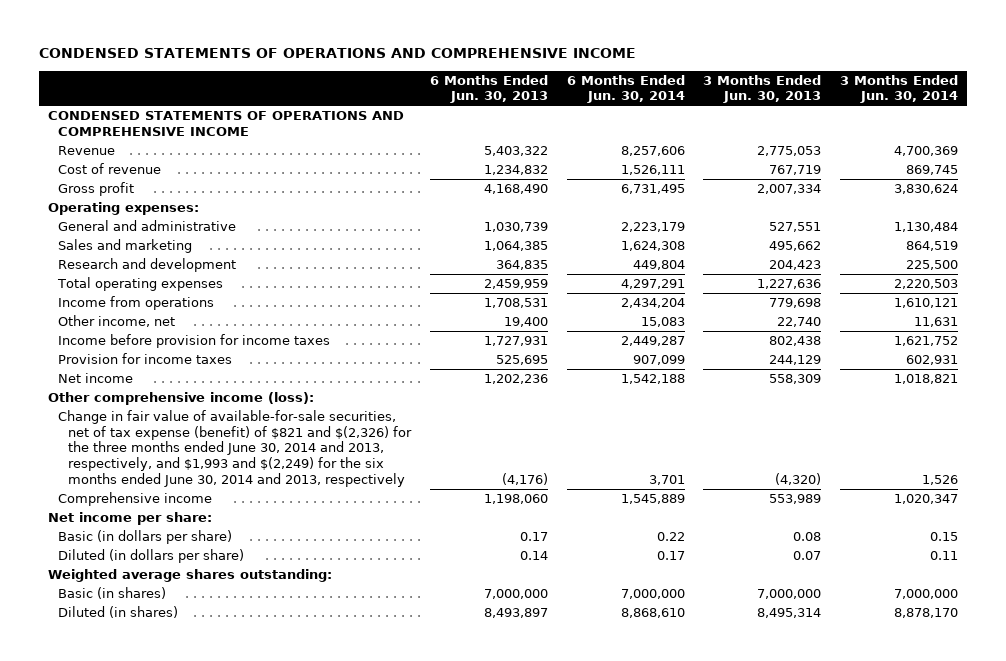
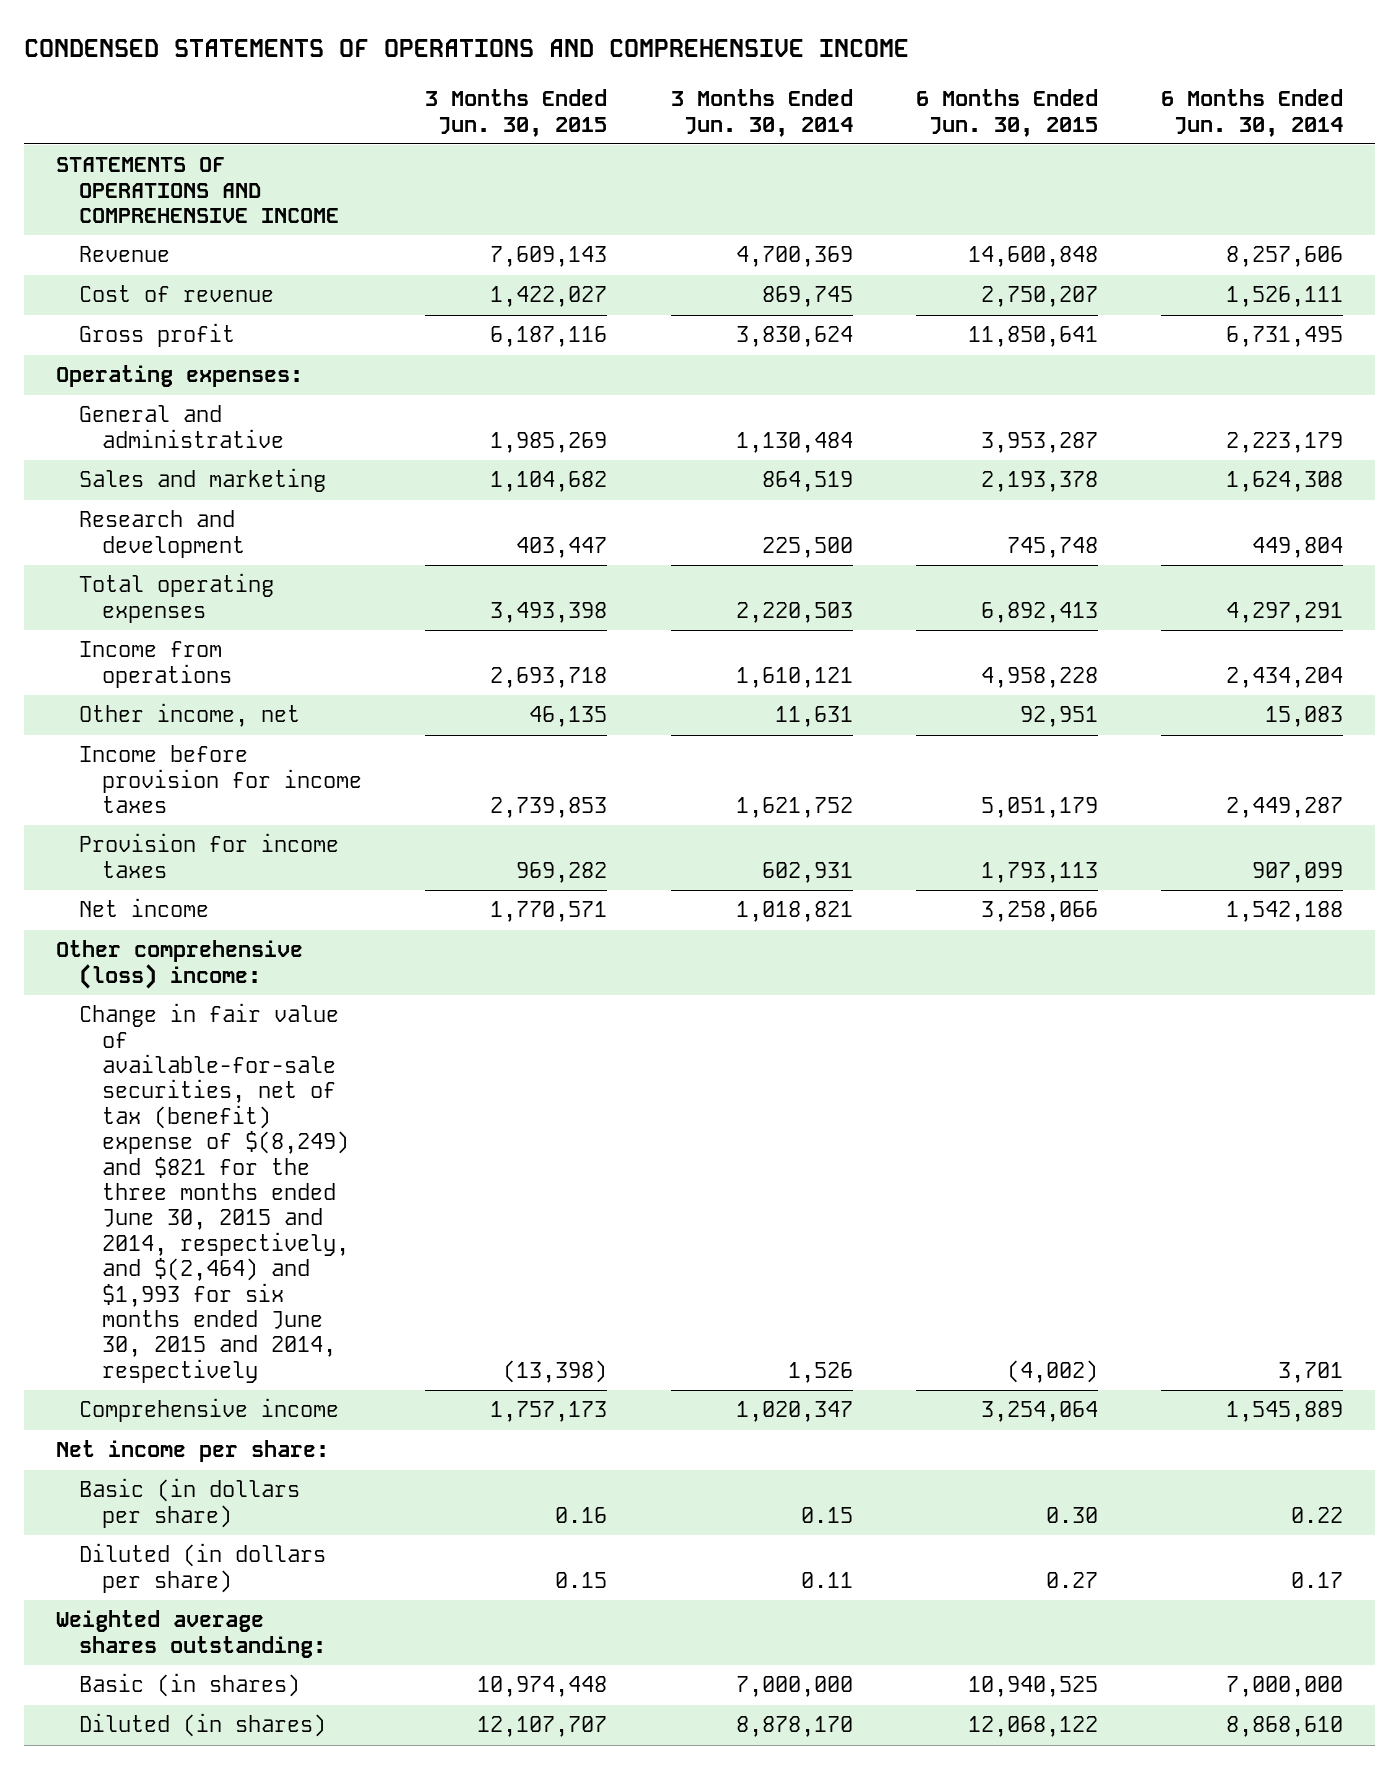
- | 6 Months Ended Jun. 30, 2013 | 6 Months Ended Jun. 30, 2014 | 3 Months Ended Jun. 30, 2013 | 3 Months Ended Jun. 30, 2014
+ | 3 Months Ended Jun. 30, 2015 | 3 Months Ended Jun. 30, 2014 | 6 Months Ended Jun. 30, 2015 | 6 Months Ended Jun. 30, 2014
- CONDENSED STATEMENTS OF OPERATIONS AND COMPREHENSIVE INCOME
+ STATEMENTS OF OPERATIONS AND COMPREHENSIVE INCOME
- Other comprehensive income (loss):
- Change in fair value of available-for-sale securities, net of tax expense (benefit) of $821 and $(2,326) for the three months ended June 30, 2014 and 2013, respectively, and $1,993 and $(2,249) for the six months ended June 30, 2014 and 2013, respectively | (4,176) | 3,701 | (4,320) | 1,526
+ Other comprehensive (loss) income:
+ Change in fair value of available-for-sale securities, net of tax (benefit) expense of $(8,249) and $821 for the three months ended June 30, 2015 and 2014, respectively, and $(2,464) and $1,993 for six months ended June 30, 2015 and 2014, respectively | (13,398) | 1,526 | (4,002) | 3,701

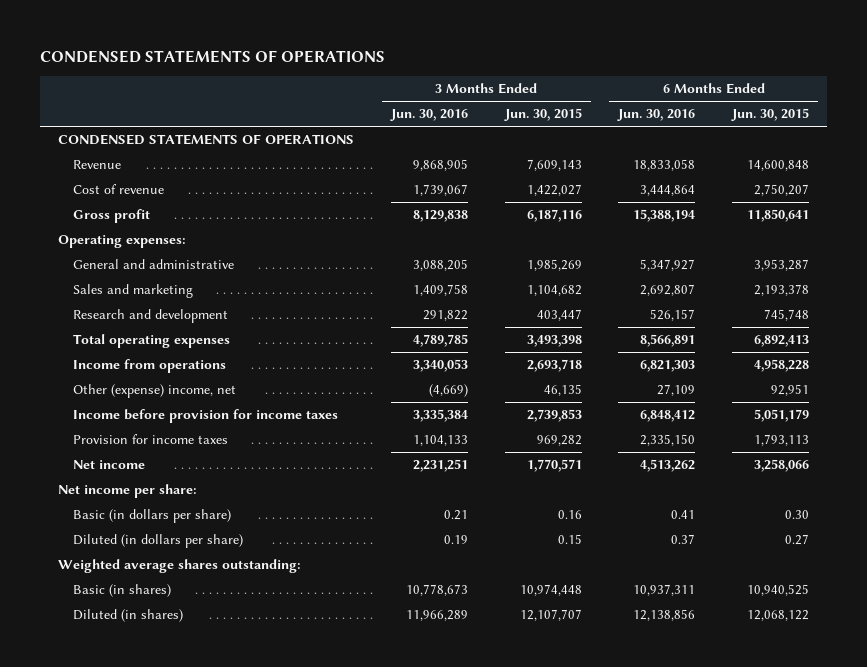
- CONDENSED STATEMENTS OF OPERATIONS AND COMPREHENSIVE INCOME
+ CONDENSED STATEMENTS OF OPERATIONS
- | 3 Months Ended Jun. 30, 2015 | 3 Months Ended Jun. 30, 2014 | 6 Months Ended Jun. 30, 2015 | 6 Months Ended Jun. 30, 2014
+ | 3 Months Ended Jun. 30, 2016 | 3 Months Ended Jun. 30, 2015 | 6 Months Ended Jun. 30, 2016 | 6 Months Ended Jun. 30, 2015
- STATEMENTS OF OPERATIONS AND COMPREHENSIVE INCOME
+ CONDENSED STATEMENTS OF OPERATIONS
- Other income, net | 46,135 | 11,631 | 92,951 | 15,083
+ Other (expense) income, net | (4,669) | 46,135 | 27,109 | 92,951
- Other comprehensive (loss) income:
- Change in fair value of available-for-sale securities, net of tax (benefit) expense of $(8,249) and $821 for the three months ended June 30, 2015 and 2014, respectively, and $(2,464) and $1,993 for six months ended June 30, 2015 and 2014, respectively | (13,398) | 1,526 | (4,002) | 3,701
- Comprehensive income | 1,757,173 | 1,020,347 | 3,254,064 | 1,545,889

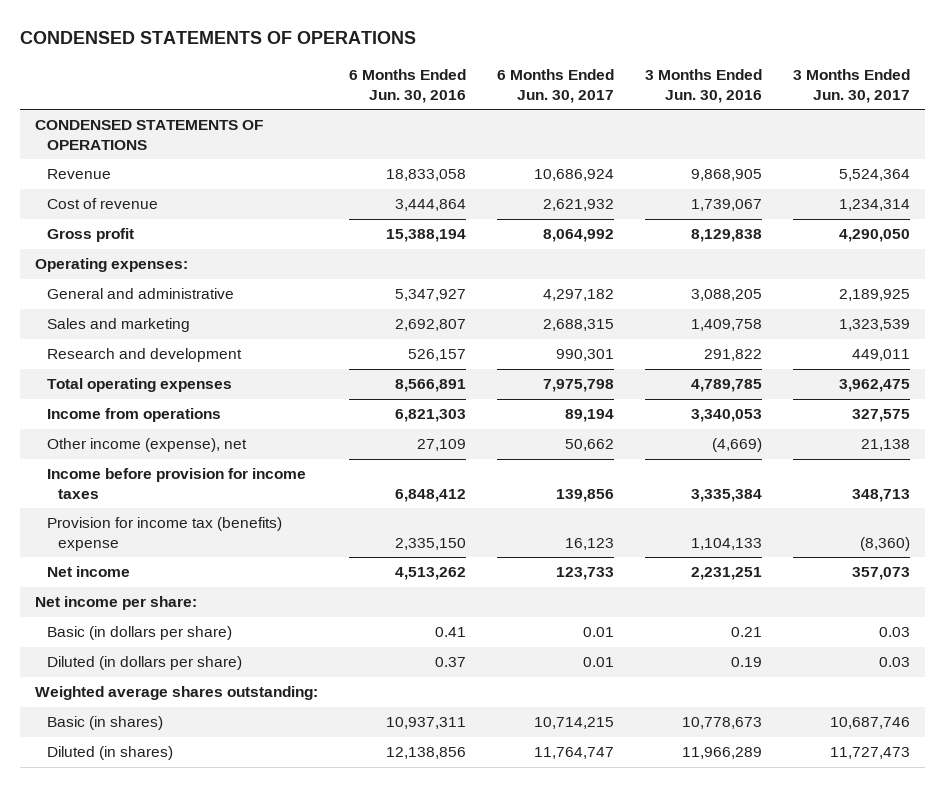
- | 3 Months Ended Jun. 30, 2016 | 3 Months Ended Jun. 30, 2015 | 6 Months Ended Jun. 30, 2016 | 6 Months Ended Jun. 30, 2015
+ | 6 Months Ended Jun. 30, 2016 | 6 Months Ended Jun. 30, 2017 | 3 Months Ended Jun. 30, 2016 | 3 Months Ended Jun. 30, 2017
- Other (expense) income, net | (4,669) | 46,135 | 27,109 | 92,951
+ Other income (expense), net | 27,109 | 50,662 | (4,669) | 21,138
- Provision for income taxes | 1,104,133 | 969,282 | 2,335,150 | 1,793,113
+ Provision for income tax (benefits) expense | 2,335,150 | 16,123 | 1,104,133 | (8,360)

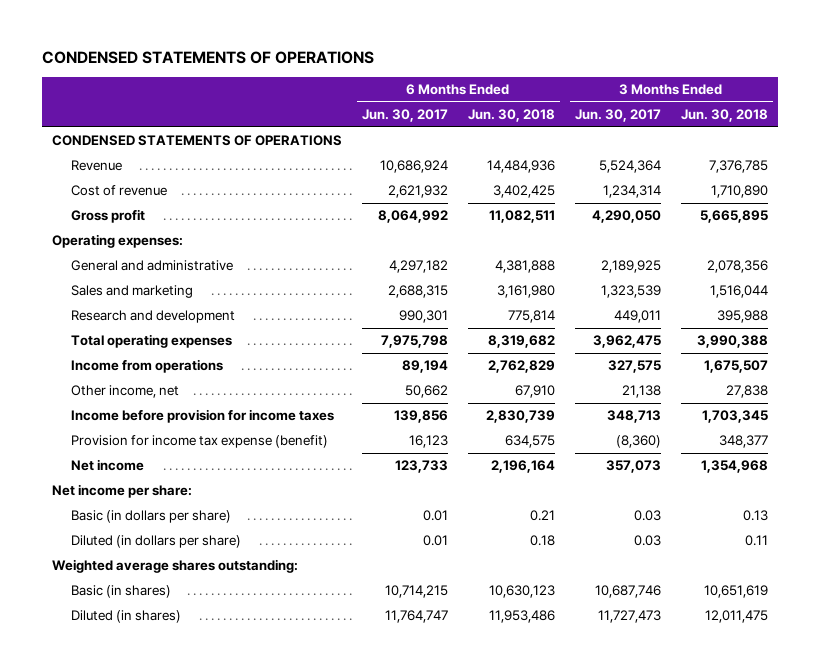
- | 6 Months Ended Jun. 30, 2016 | 6 Months Ended Jun. 30, 2017 | 3 Months Ended Jun. 30, 2016 | 3 Months Ended Jun. 30, 2017
+ | 6 Months Ended Jun. 30, 2017 | 6 Months Ended Jun. 30, 2018 | 3 Months Ended Jun. 30, 2017 | 3 Months Ended Jun. 30, 2018
- Other income (expense), net | 27,109 | 50,662 | (4,669) | 21,138
+ Other income, net | 50,662 | 67,910 | 21,138 | 27,838
- Provision for income tax (benefits) expense | 2,335,150 | 16,123 | 1,104,133 | (8,360)
+ Provision for income tax expense (benefit) | 16,123 | 634,575 | (8,360) | 348,377

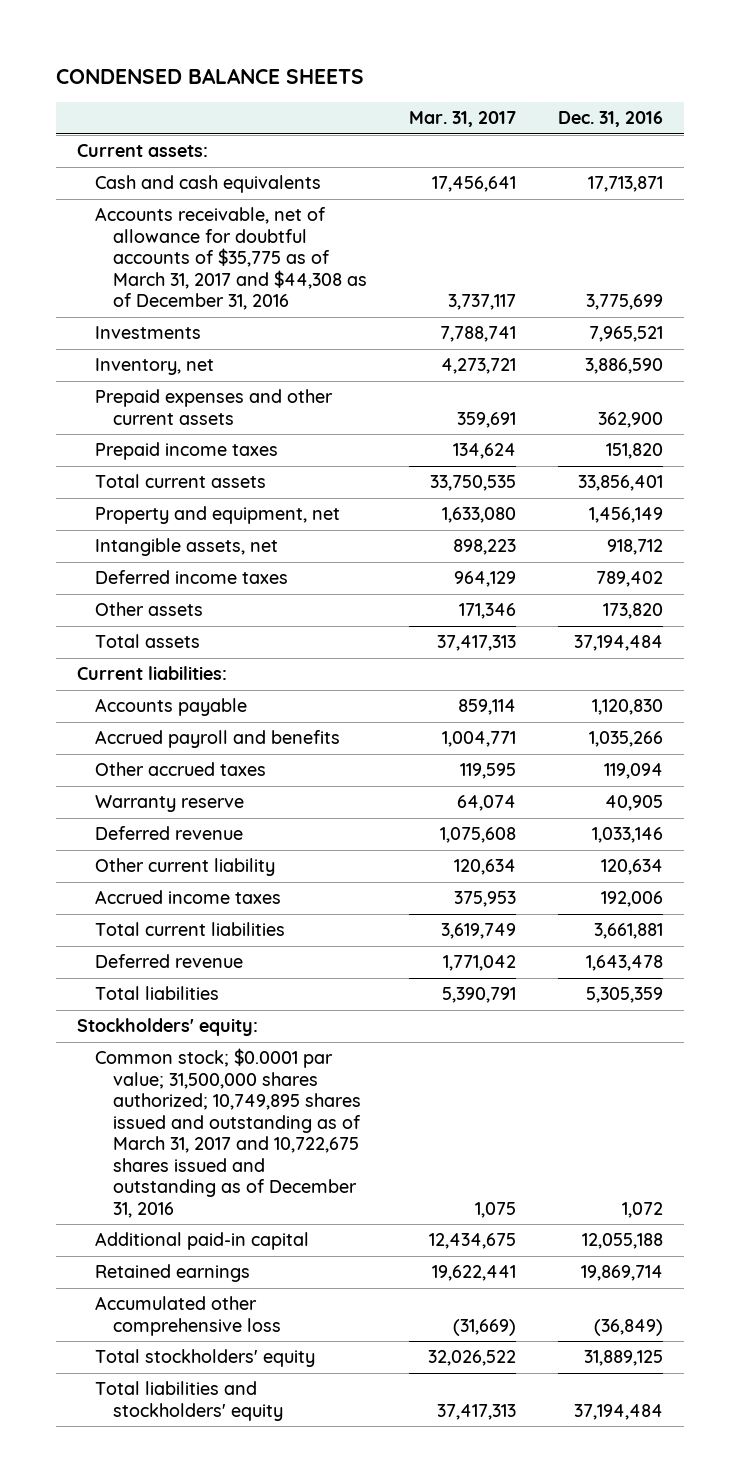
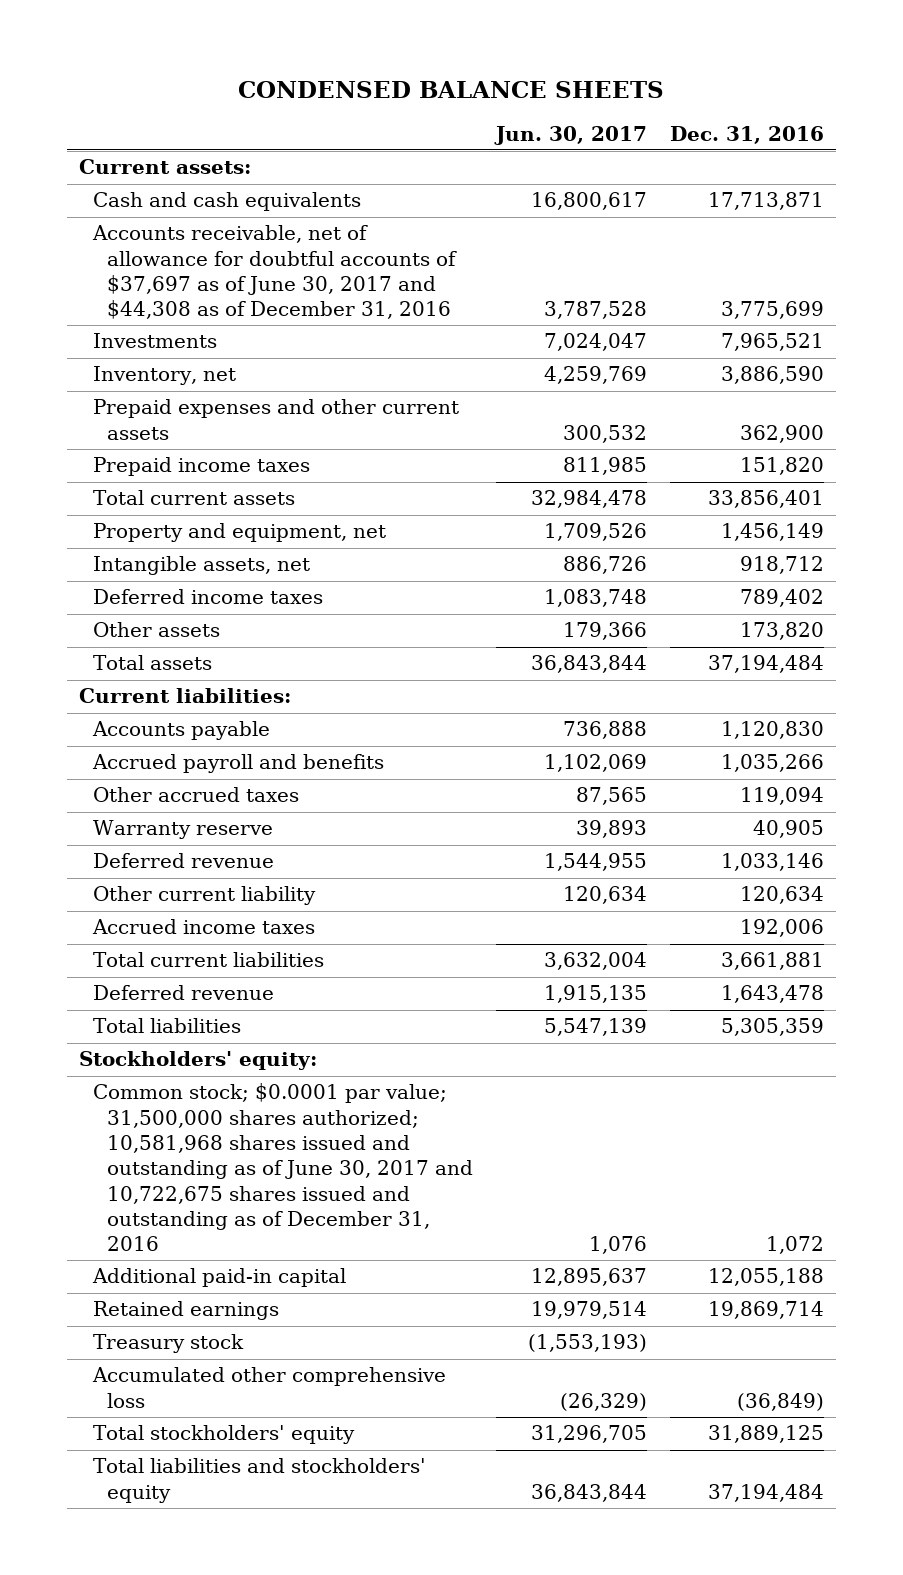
- | Mar. 31, 2017 | Dec. 31, 2016
+ | Jun. 30, 2017 | Dec. 31, 2016
- Accounts receivable, net of allowance for doubtful accounts of $35,775 as of March 31, 2017 and $44,308 as of December 31, 2016 | 3,737,117 | 3,775,699
+ Accounts receivable, net of allowance for doubtful accounts of $37,697 as of June 30, 2017 and $44,308 as of December 31, 2016 | 3,787,528 | 3,775,699
- Common stock; $0.0001 par value; 31,500,000 shares authorized; 10,749,895 shares issued and outstanding as of March 31, 2017 and 10,722,675 shares issued and outstanding as of December 31, 2016 | 1,075 | 1,072
+ Common stock; $0.0001 par value; 31,500,000 shares authorized; 10,581,968 shares issued and outstanding as of June 30, 2017 and 10,722,675 shares issued and outstanding as of December 31, 2016 | 1,076 | 1,072
+ Treasury stock | (1,553,193) |

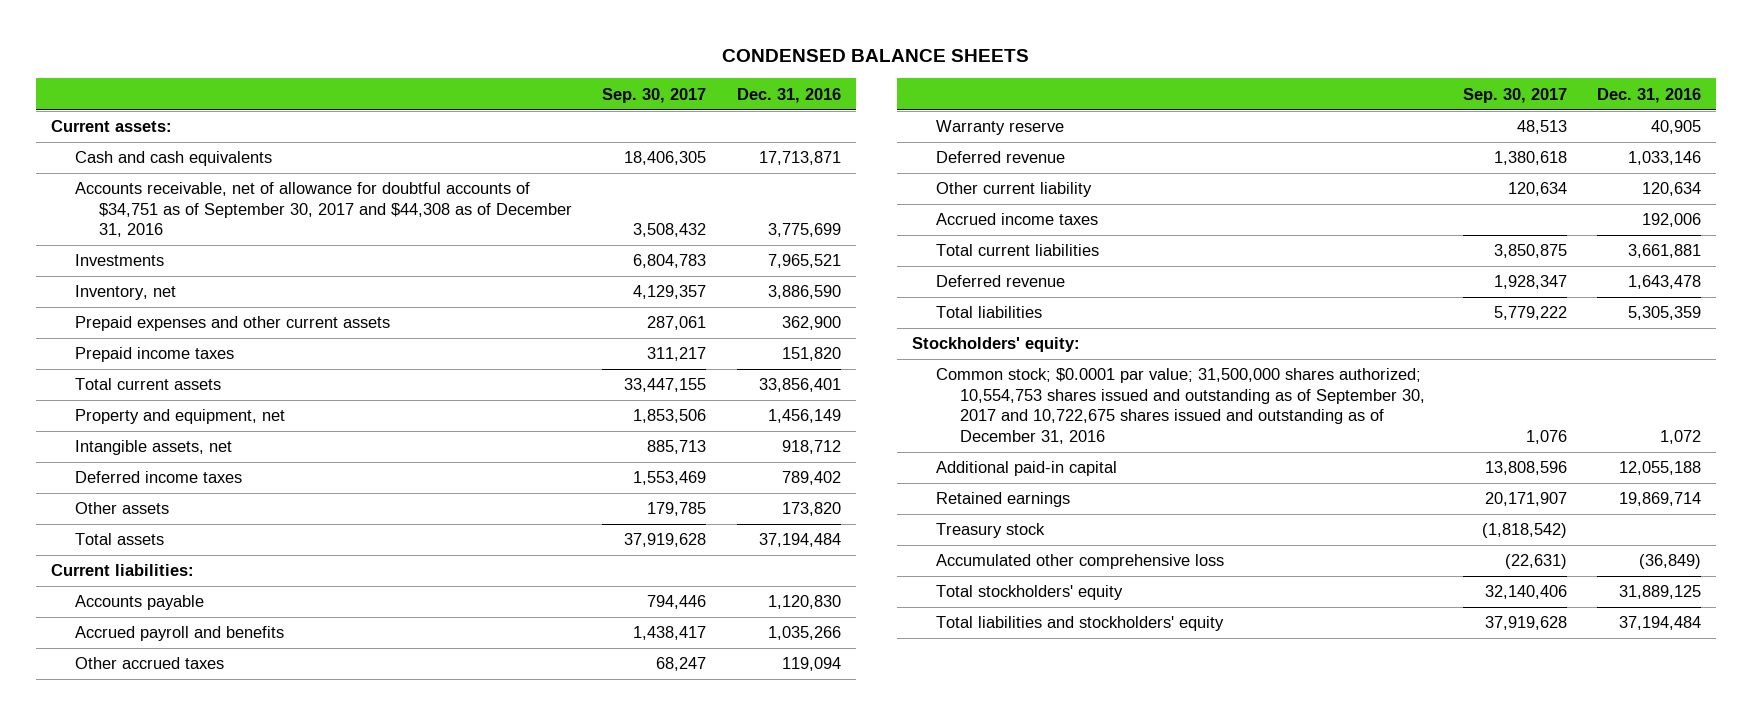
- | Jun. 30, 2017 | Dec. 31, 2016
+ | Sep. 30, 2017 | Dec. 31, 2016
- Accounts receivable, net of allowance for doubtful accounts of $37,697 as of June 30, 2017 and $44,308 as of December 31, 2016 | 3,787,528 | 3,775,699
+ Accounts receivable, net of allowance for doubtful accounts of $34,751 as of September 30, 2017 and $44,308 as of December 31, 2016 | 3,508,432 | 3,775,699
- Common stock; $0.0001 par value; 31,500,000 shares authorized; 10,581,968 shares issued and outstanding as of June 30, 2017 and 10,722,675 shares issued and outstanding as of December 31, 2016 | 1,076 | 1,072
+ Common stock; $0.0001 par value; 31,500,000 shares authorized; 10,554,753 shares issued and outstanding as of September 30, 2017 and 10,722,675 shares issued and outstanding as of December 31, 2016 | 1,076 | 1,072

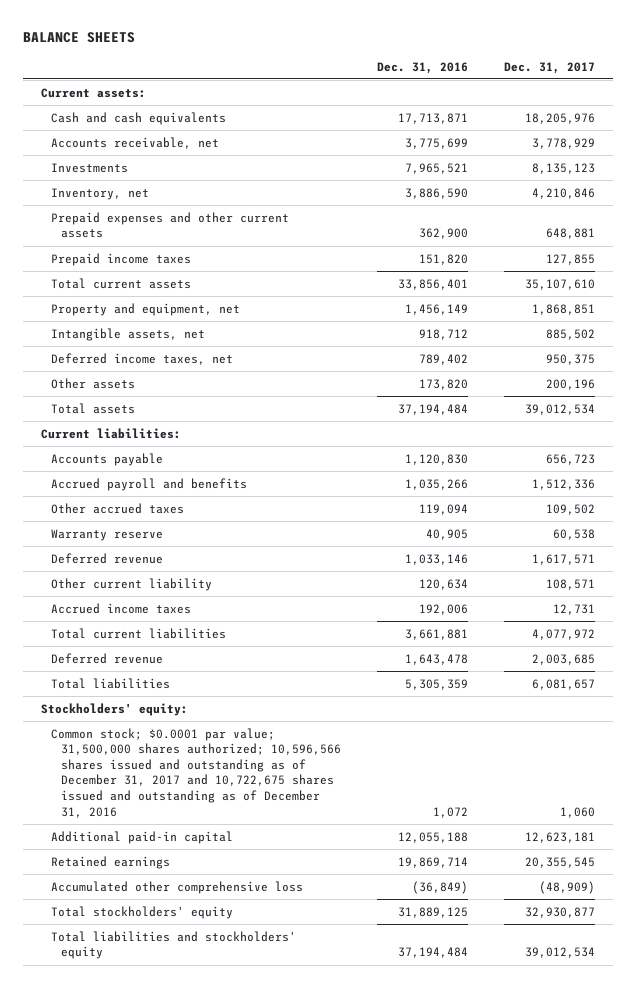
- CONDENSED BALANCE SHEETS
+ BALANCE SHEETS
- | Sep. 30, 2017 | Dec. 31, 2016
+ | Dec. 31, 2016 | Dec. 31, 2017
- Accounts receivable, net of allowance for doubtful accounts of $34,751 as of September 30, 2017 and $44,308 as of December 31, 2016 | 3,508,432 | 3,775,699
+ Accounts receivable, net | 3,775,699 | 3,778,929
- Deferred income taxes | 1,553,469 | 789,402
+ Deferred income taxes, net | 789,402 | 950,375
- Common stock; $0.0001 par value; 31,500,000 shares authorized; 10,554,753 shares issued and outstanding as of September 30, 2017 and 10,722,675 shares issued and outstanding as of December 31, 2016 | 1,076 | 1,072
+ Common stock; $0.0001 par value; 31,500,000 shares authorized; 10,596,566 shares issued and outstanding as of December 31, 2017 and 10,722,675 shares issued and outstanding as of December 31, 2016 | 1,072 | 1,060
- Treasury stock | (1,818,542) |

